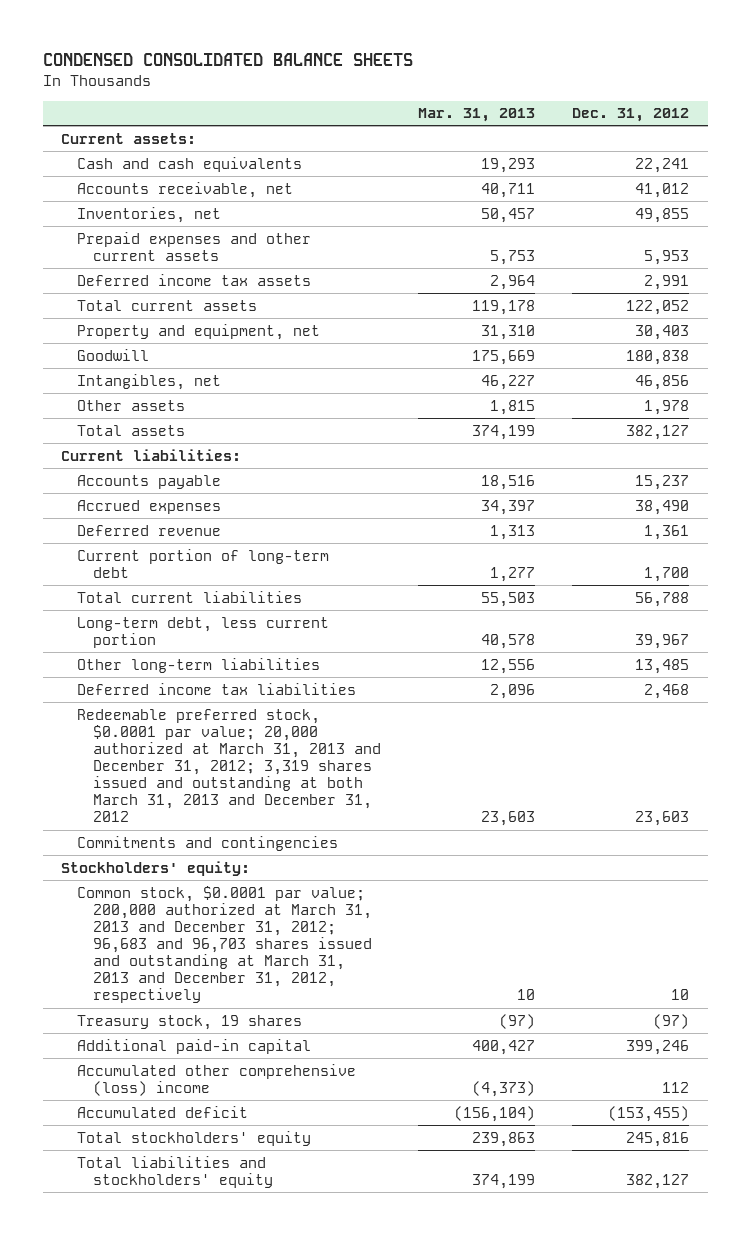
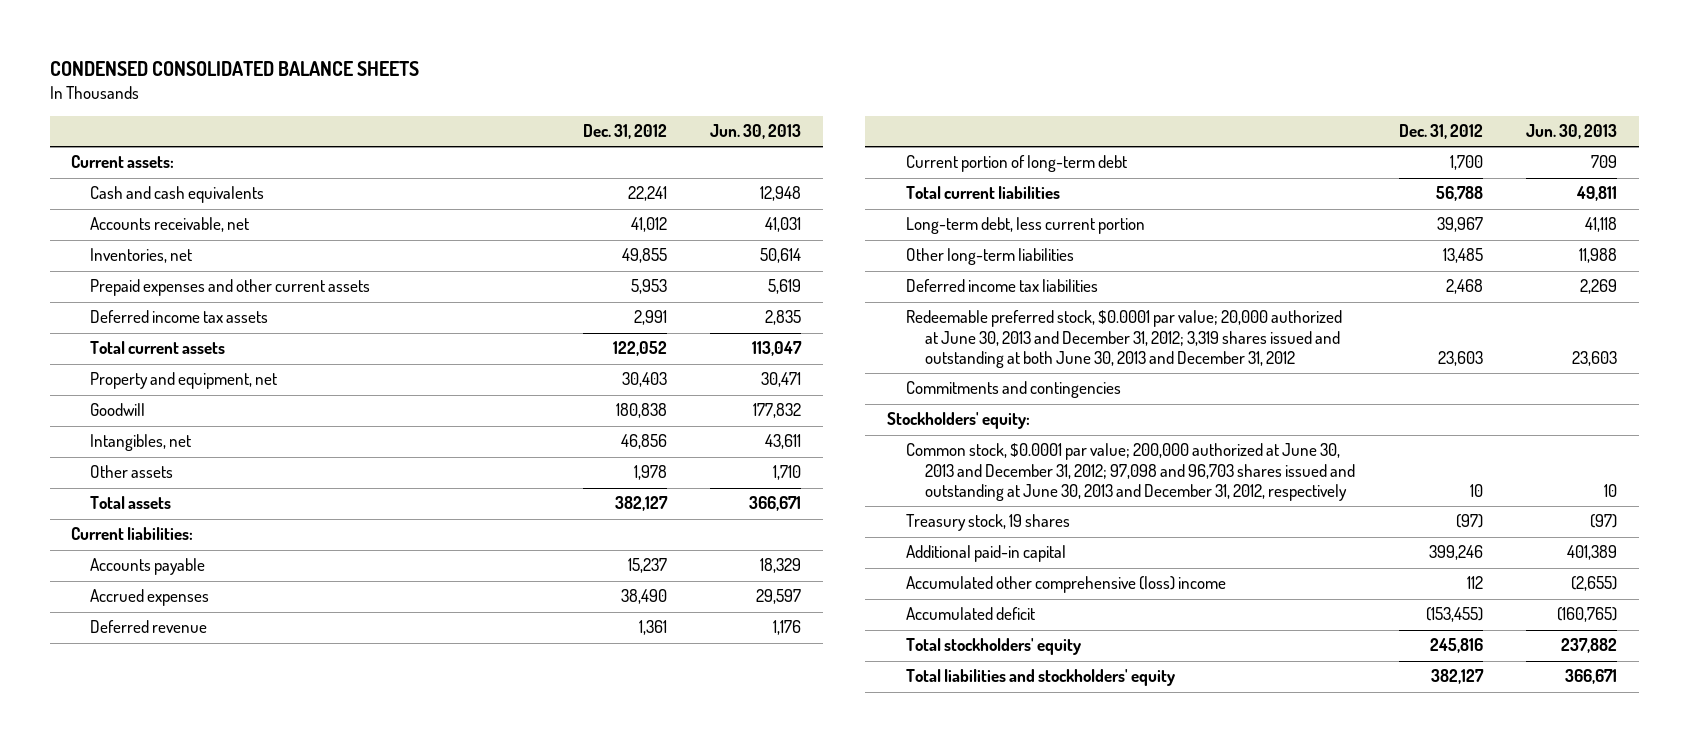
- | Mar. 31, 2013 | Dec. 31, 2012
+ | Dec. 31, 2012 | Jun. 30, 2013
- Redeemable preferred stock, $0.0001 par value; 20,000 authorized at March 31, 2013 and December 31, 2012; 3,319 shares issued and outstanding at both March 31, 2013 and December 31, 2012 | 23,603 | 23,603
+ Redeemable preferred stock, $0.0001 par value; 20,000 authorized at June 30, 2013 and December 31, 2012; 3,319 shares issued and outstanding at both June 30, 2013 and December 31, 2012 | 23,603 | 23,603
- Common stock, $0.0001 par value; 200,000 authorized at March 31, 2013 and December 31, 2012; 96,683 and 96,703 shares issued and outstanding at March 31, 2013 and December 31, 2012, respectively | 10 | 10
+ Common stock, $0.0001 par value; 200,000 authorized at June 30, 2013 and December 31, 2012; 97,098 and 96,703 shares issued and outstanding at June 30, 2013 and December 31, 2012, respectively | 10 | 10

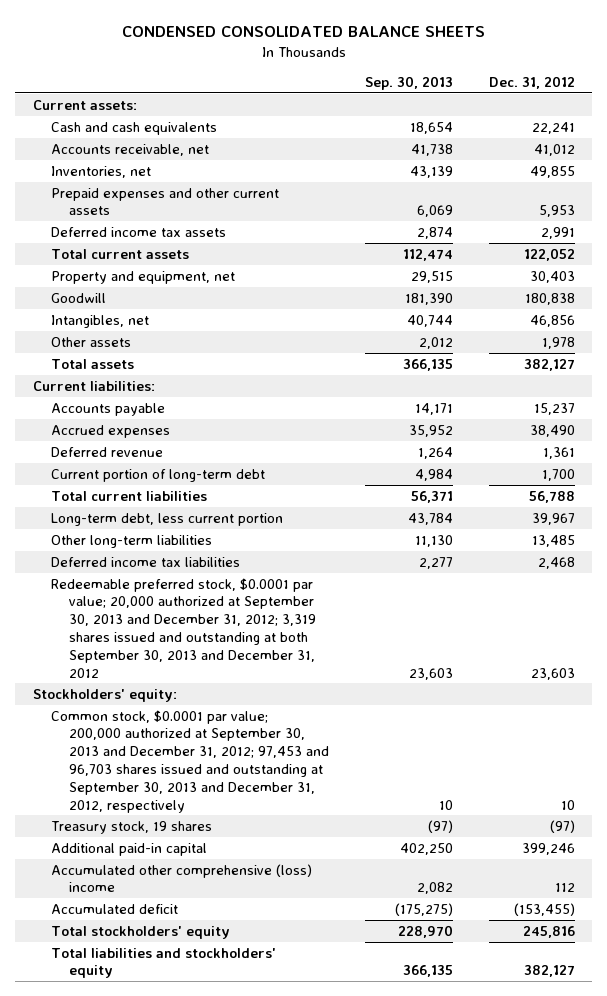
- | Dec. 31, 2012 | Jun. 30, 2013
+ | Sep. 30, 2013 | Dec. 31, 2012
- Redeemable preferred stock, $0.0001 par value; 20,000 authorized at June 30, 2013 and December 31, 2012; 3,319 shares issued and outstanding at both June 30, 2013 and December 31, 2012 | 23,603 | 23,603
- Commitments and contingencies
+ Redeemable preferred stock, $0.0001 par value; 20,000 authorized at September 30, 2013 and December 31, 2012; 3,319 shares issued and outstanding at both September 30, 2013 and December 31, 2012 | 23,603 | 23,603
- Common stock, $0.0001 par value; 200,000 authorized at June 30, 2013 and December 31, 2012; 97,098 and 96,703 shares issued and outstanding at June 30, 2013 and December 31, 2012, respectively | 10 | 10
+ Common stock, $0.0001 par value; 200,000 authorized at September 30, 2013 and December 31, 2012; 97,453 and 96,703 shares issued and outstanding at September 30, 2013 and December 31, 2012, respectively | 10 | 10

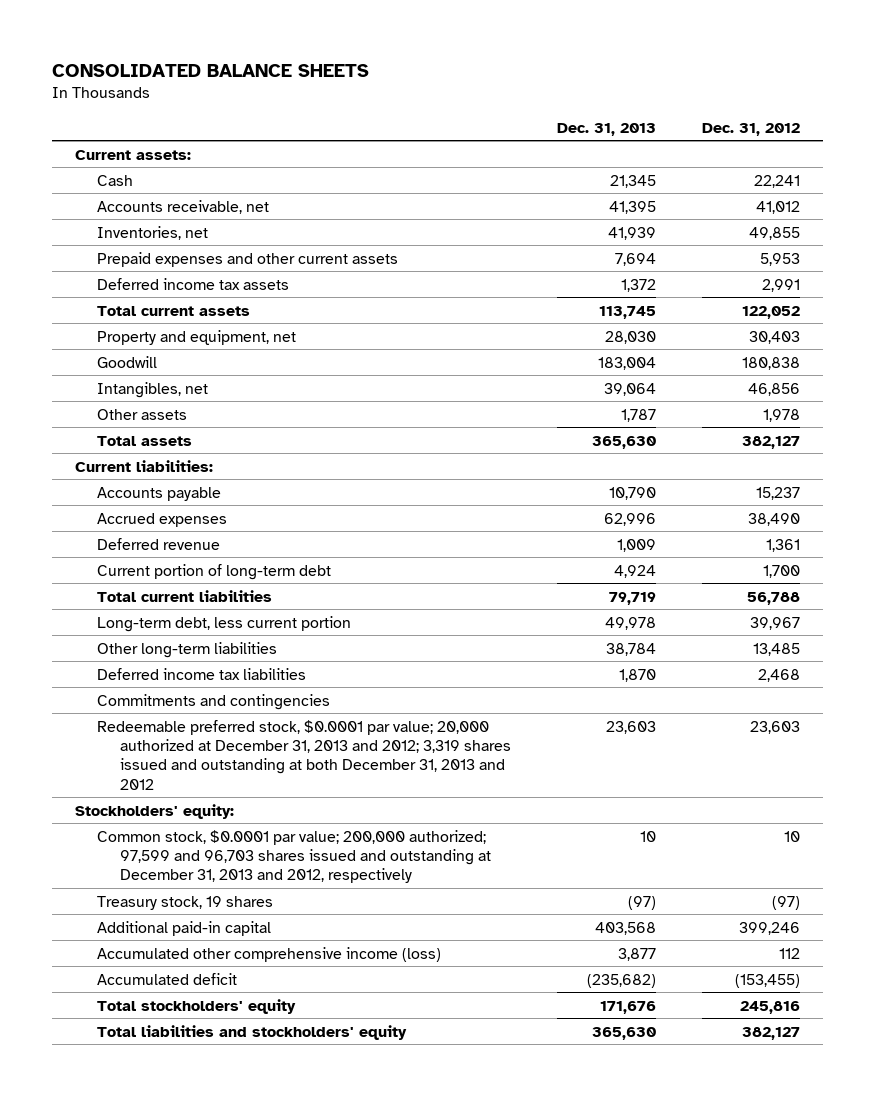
- CONDENSED CONSOLIDATED BALANCE SHEETS
+ CONSOLIDATED BALANCE SHEETS
- | Sep. 30, 2013 | Dec. 31, 2012
+ | Dec. 31, 2013 | Dec. 31, 2012
- Cash and cash equivalents | 18,654 | 22,241
+ Cash | 21,345 | 22,241
- Redeemable preferred stock, $0.0001 par value; 20,000 authorized at September 30, 2013 and December 31, 2012; 3,319 shares issued and outstanding at both September 30, 2013 and December 31, 2012 | 23,603 | 23,603
+ Commitments and contingencies
+ Redeemable preferred stock, $0.0001 par value; 20,000 authorized at December 31, 2013 and 2012; 3,319 shares issued and outstanding at both December 31, 2013 and 2012 | 23,603 | 23,603
- Common stock, $0.0001 par value; 200,000 authorized at September 30, 2013 and December 31, 2012; 97,453 and 96,703 shares issued and outstanding at September 30, 2013 and December 31, 2012, respectively | 10 | 10
+ Common stock, $0.0001 par value; 200,000 authorized; 97,599 and 96,703 shares issued and outstanding at December 31, 2013 and 2012, respectively | 10 | 10
- Accumulated other comprehensive (loss) income | 2,082 | 112
+ Accumulated other comprehensive income (loss) | 3,877 | 112

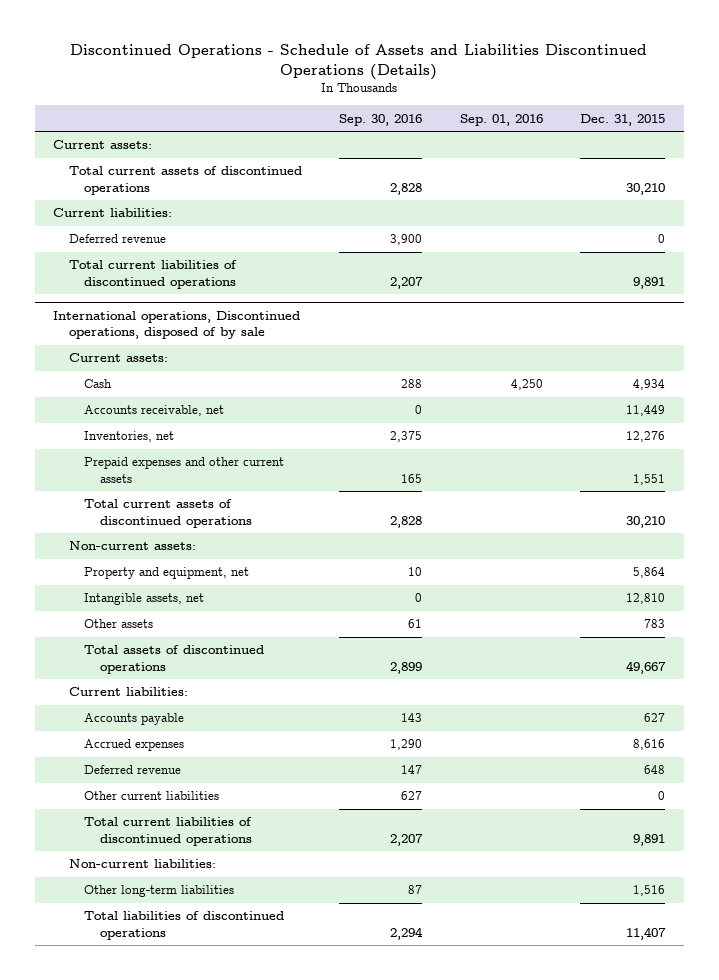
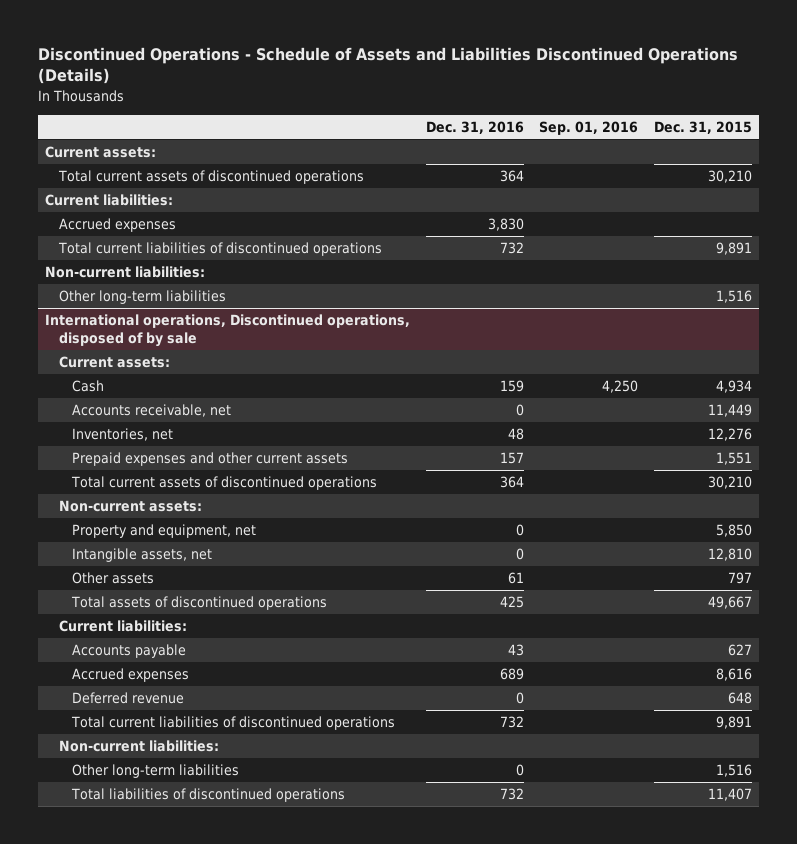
- | Sep. 30, 2016 | Sep. 01, 2016 | Dec. 31, 2015
+ | Dec. 31, 2016 | Sep. 01, 2016 | Dec. 31, 2015
- Deferred revenue | 3,900 | | 0
+ Accrued expenses | 3,830 | |
+ Non-current liabilities:
+ Other long-term liabilities | | | 1,516
@ International operations, Discontinued operations, disposed of by sale
- Property and equipment, net | 10 | | 5,864
+ Property and equipment, net | 0 | | 5,850
- Other assets | 61 | | 783
+ Other assets | 61 | | 797
- Other current liabilities | 627 | | 0

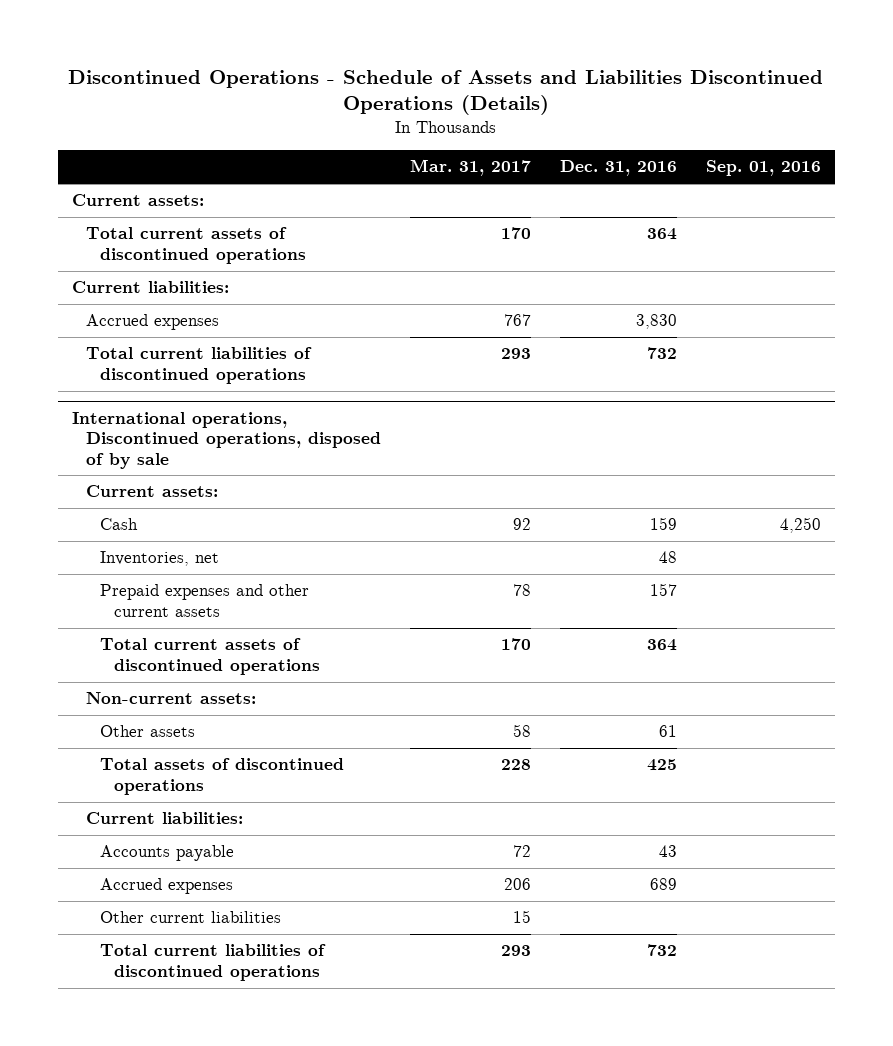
- | Dec. 31, 2016 | Sep. 01, 2016 | Dec. 31, 2015
+ | Mar. 31, 2017 | Dec. 31, 2016 | Sep. 01, 2016
- Non-current liabilities:
- Other long-term liabilities | | | 1,516
@ International operations, Discontinued operations, disposed of by sale
- Accounts receivable, net | 0 | | 11,449
- Property and equipment, net | 0 | | 5,850
- Intangible assets, net | 0 | | 12,810
- Deferred revenue | 0 | | 648
+ Other current liabilities | 15 | |
- Non-current liabilities:
- Other long-term liabilities | 0 | | 1,516
- Total liabilities of discontinued operations | 732 | | 11,407

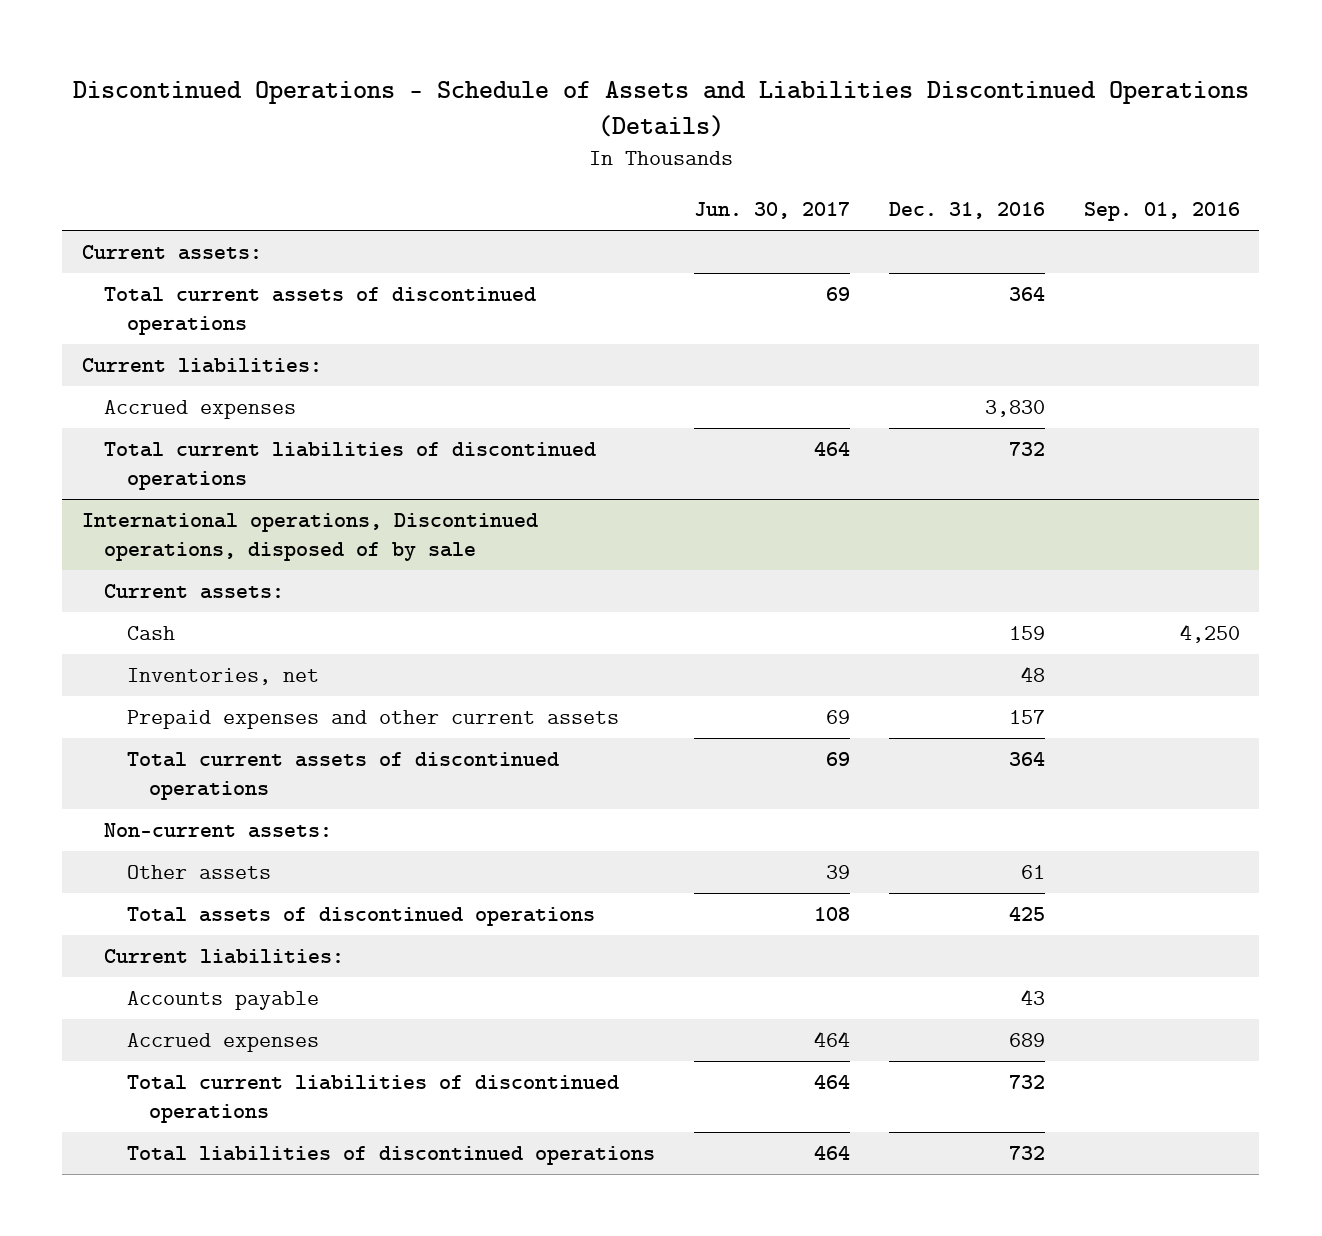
- | Mar. 31, 2017 | Dec. 31, 2016 | Sep. 01, 2016
+ | Jun. 30, 2017 | Dec. 31, 2016 | Sep. 01, 2016
@ International operations, Discontinued operations, disposed of by sale
- Other current liabilities | 15 | |
+ Total liabilities of discontinued operations | 464 | 732 |

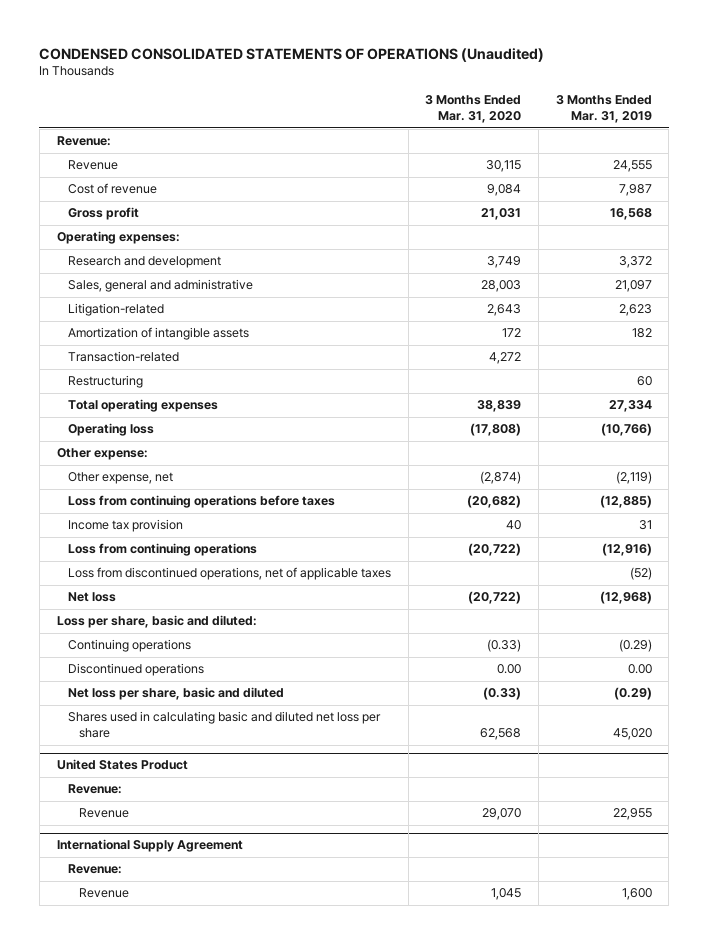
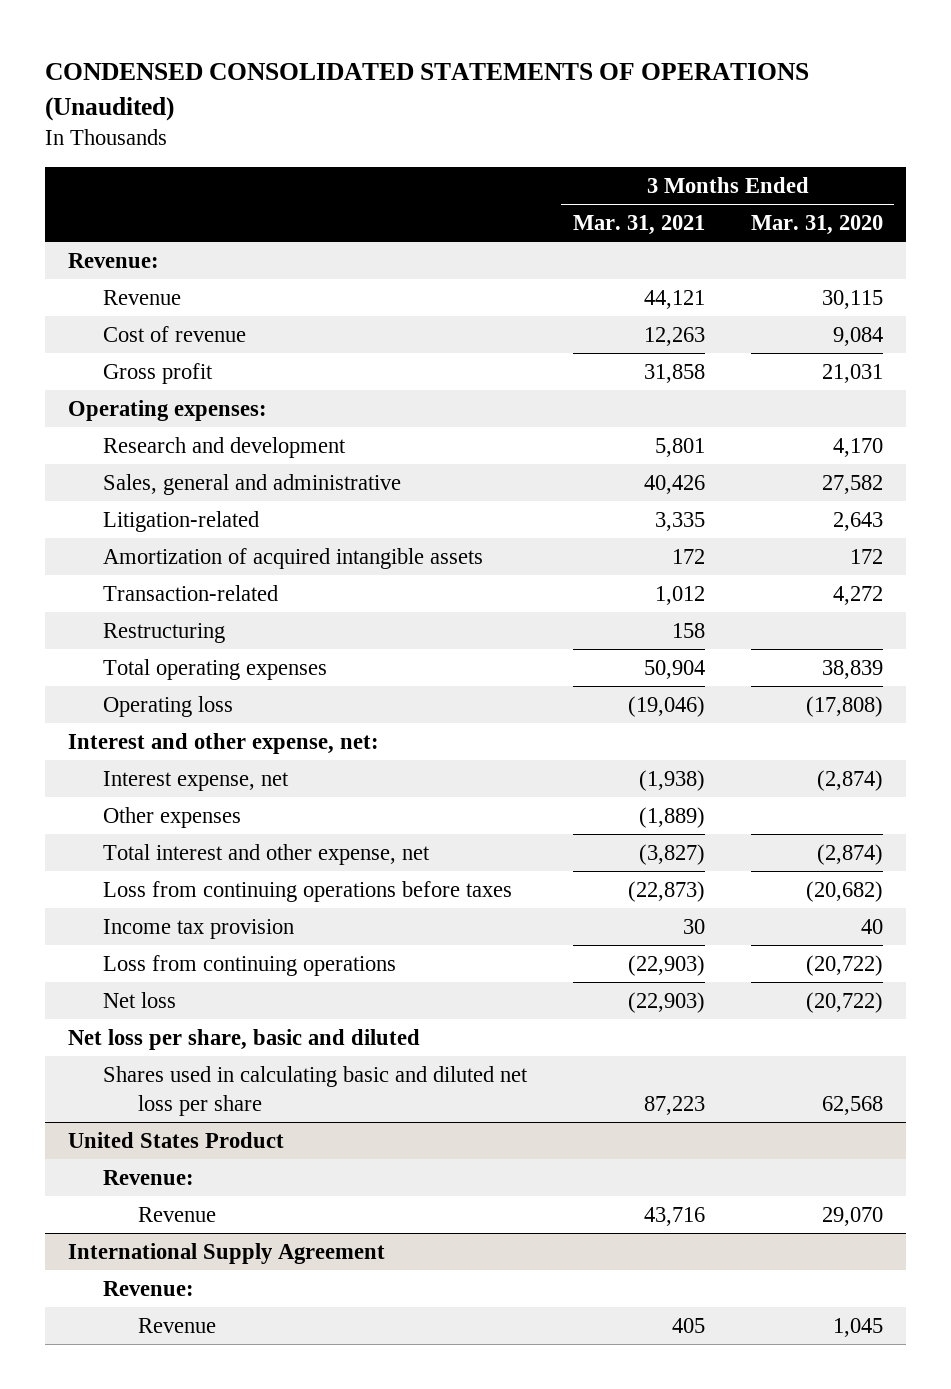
- | 3 Months Ended Mar. 31, 2020 | 3 Months Ended Mar. 31, 2019
+ | 3 Months Ended Mar. 31, 2021 | 3 Months Ended Mar. 31, 2020
- Research and development | 3,749 | 3,372
- Sales, general and administrative | 28,003 | 21,097
+ Research and development | 5,801 | 4,170
+ Sales, general and administrative | 40,426 | 27,582
- Amortization of intangible assets | 172 | 182
+ Amortization of acquired intangible assets | 172 | 172
- Other expense:
- Other expense, net | (2,874) | (2,119)
+ Interest and other expense, net:
+ Interest expense, net | (1,938) | (2,874)
+ Other expenses | (1,889) |
+ Total interest and other expense, net | (3,827) | (2,874)
- Loss from discontinued operations, net of applicable taxes | | (52)
- Loss per share, basic and diluted:
- Continuing operations | (0.33) | (0.29)
- Discontinued operations | 0.00 | 0.00
- Net loss per share, basic and diluted | (0.33) | (0.29)
+ Net loss per share, basic and diluted

